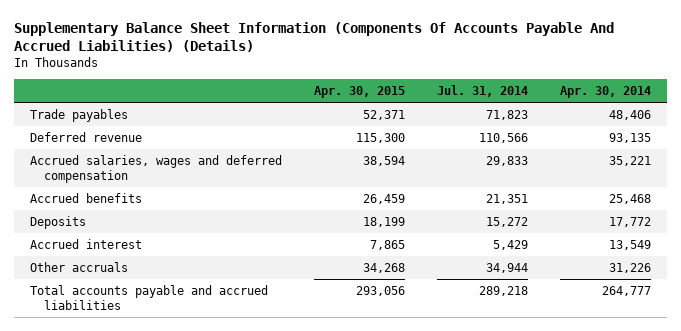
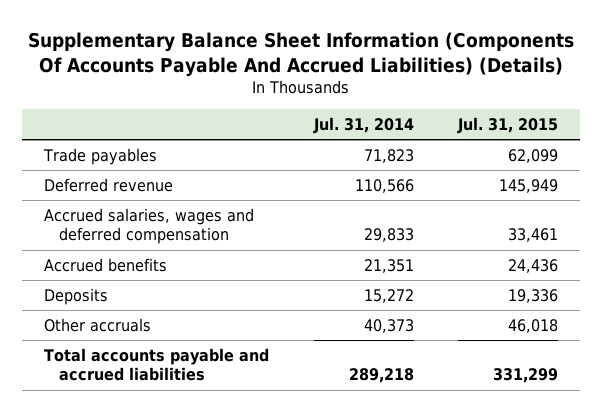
- | Apr. 30, 2015 | Jul. 31, 2014 | Apr. 30, 2014
+ | Jul. 31, 2014 | Jul. 31, 2015
- Accrued interest | 7,865 | 5,429 | 13,549
- Other accruals | 34,268 | 34,944 | 31,226
+ Other accruals | 40,373 | 46,018

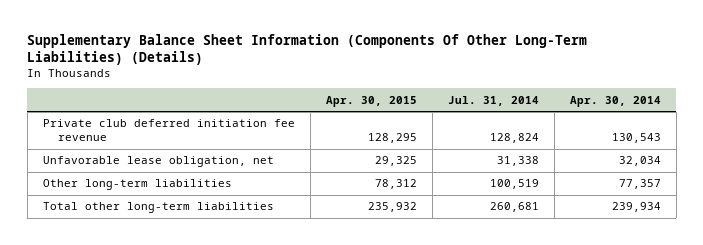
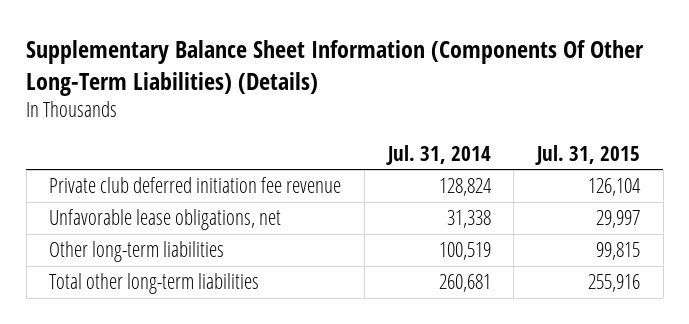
- | Apr. 30, 2015 | Jul. 31, 2014 | Apr. 30, 2014
+ | Jul. 31, 2014 | Jul. 31, 2015
- Unfavorable lease obligation, net | 29,325 | 31,338 | 32,034
+ Unfavorable lease obligations, net | 31,338 | 29,997

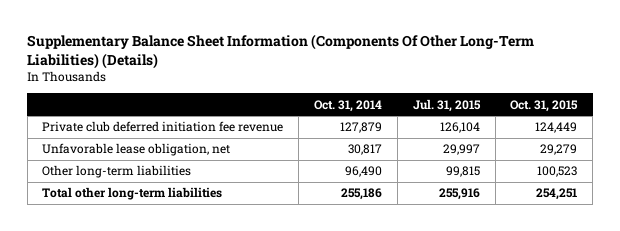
- | Jul. 31, 2014 | Jul. 31, 2015
+ | Oct. 31, 2014 | Jul. 31, 2015 | Oct. 31, 2015
- Unfavorable lease obligations, net | 31,338 | 29,997
+ Unfavorable lease obligation, net | 30,817 | 29,997 | 29,279

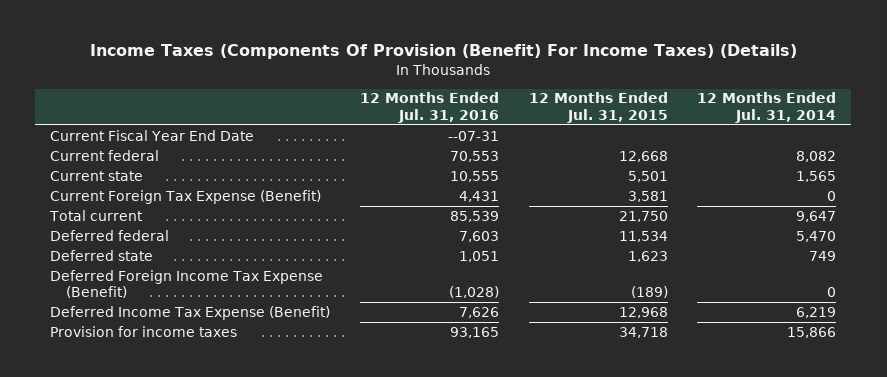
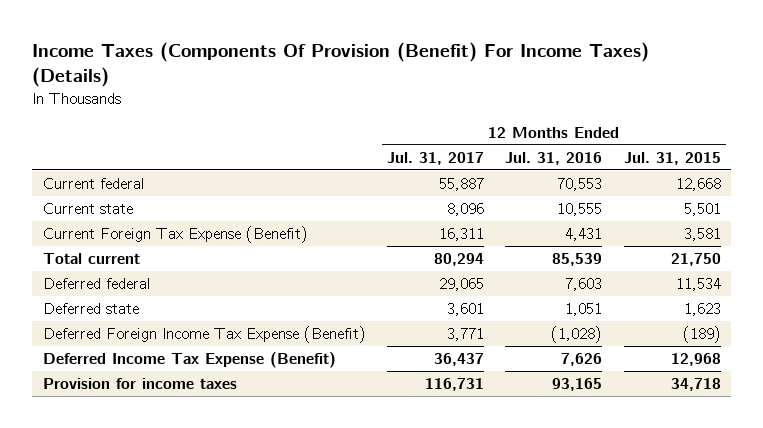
- | 12 Months Ended Jul. 31, 2016 | 12 Months Ended Jul. 31, 2015 | 12 Months Ended Jul. 31, 2014
+ | 12 Months Ended Jul. 31, 2017 | 12 Months Ended Jul. 31, 2016 | 12 Months Ended Jul. 31, 2015
- Current Fiscal Year End Date | --07-31 | |

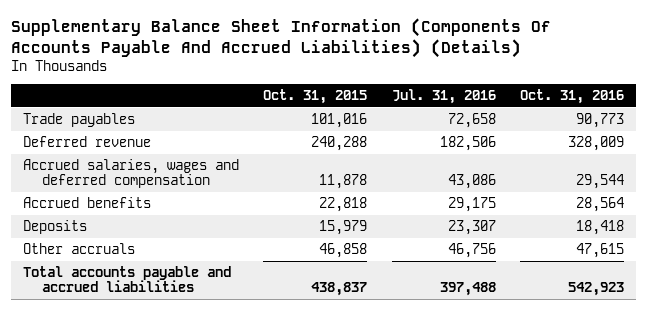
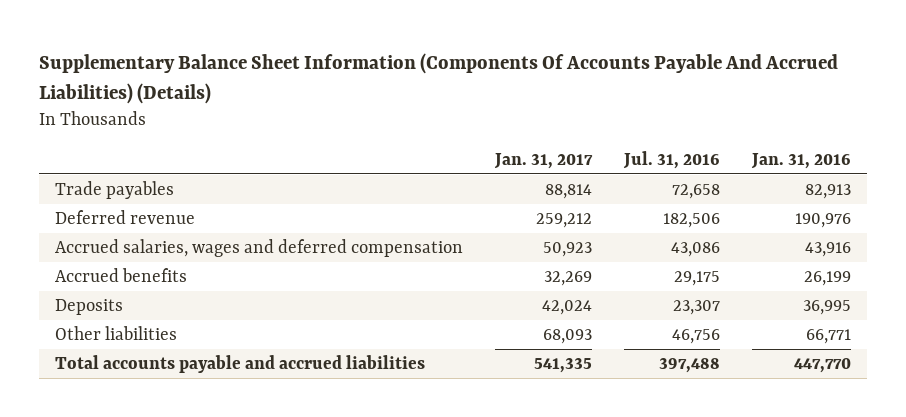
- | Oct. 31, 2015 | Jul. 31, 2016 | Oct. 31, 2016
+ | Jan. 31, 2017 | Jul. 31, 2016 | Jan. 31, 2016
- Other accruals | 46,858 | 46,756 | 47,615
+ Other liabilities | 68,093 | 46,756 | 66,771

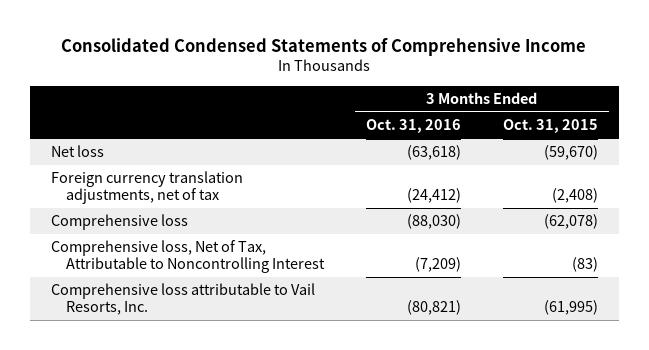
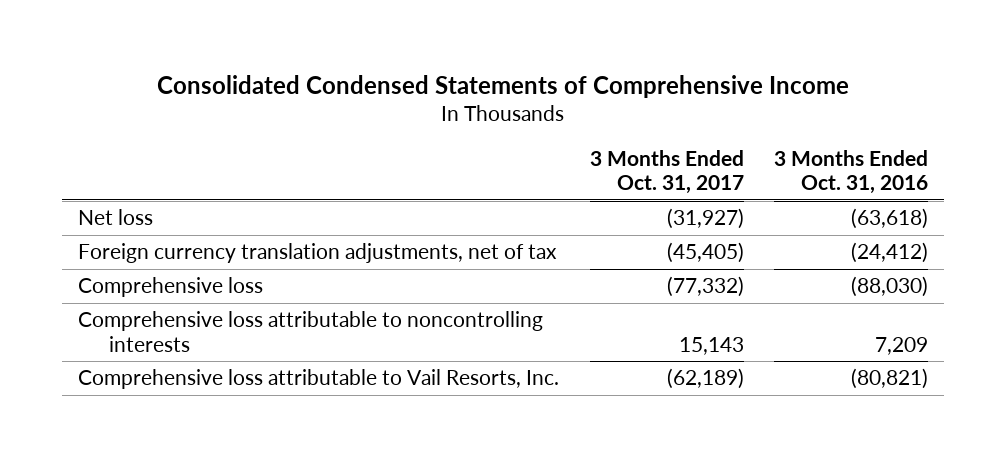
- | 3 Months Ended Oct. 31, 2016 | 3 Months Ended Oct. 31, 2015
+ | 3 Months Ended Oct. 31, 2017 | 3 Months Ended Oct. 31, 2016
- Comprehensive loss, Net of Tax, Attributable to Noncontrolling Interest | (7,209) | (83)
+ Comprehensive loss attributable to noncontrolling interests | 15,143 | 7,209

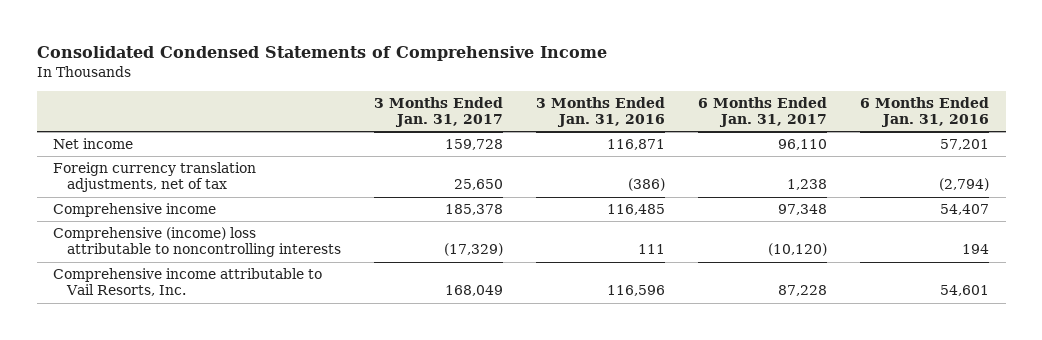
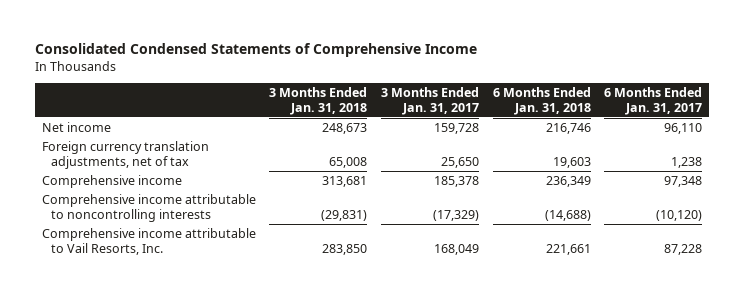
- | 3 Months Ended Jan. 31, 2017 | 3 Months Ended Jan. 31, 2016 | 6 Months Ended Jan. 31, 2017 | 6 Months Ended Jan. 31, 2016
+ | 3 Months Ended Jan. 31, 2018 | 3 Months Ended Jan. 31, 2017 | 6 Months Ended Jan. 31, 2018 | 6 Months Ended Jan. 31, 2017
- Comprehensive (income) loss attributable to noncontrolling interests | (17,329) | 111 | (10,120) | 194
+ Comprehensive income attributable to noncontrolling interests | (29,831) | (17,329) | (14,688) | (10,120)

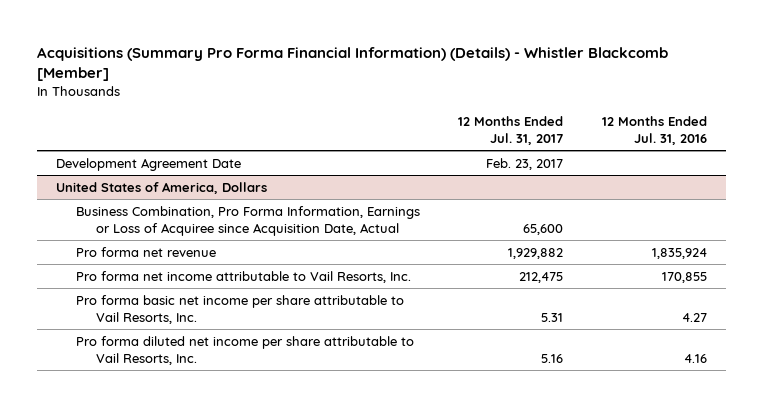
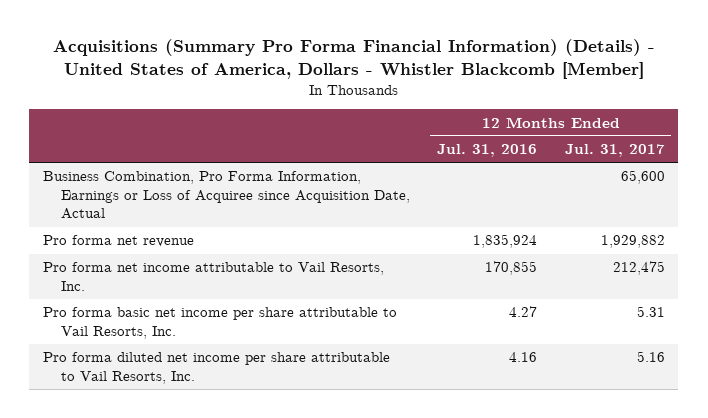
- Acquisitions (Summary Pro Forma Financial Information) (Details) - Whistler Blackcomb [Member]
+ Acquisitions (Summary Pro Forma Financial Information) (Details) - United States of America, Dollars - Whistler Blackcomb [Member]
- | 12 Months Ended Jul. 31, 2017 | 12 Months Ended Jul. 31, 2016
+ | 12 Months Ended Jul. 31, 2016 | 12 Months Ended Jul. 31, 2017
- Development Agreement Date | Feb. 23, 2017 |
- United States of America, Dollars

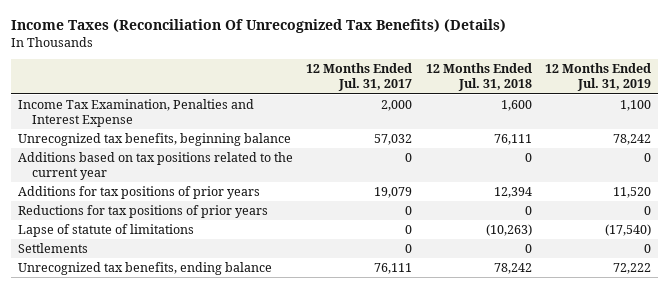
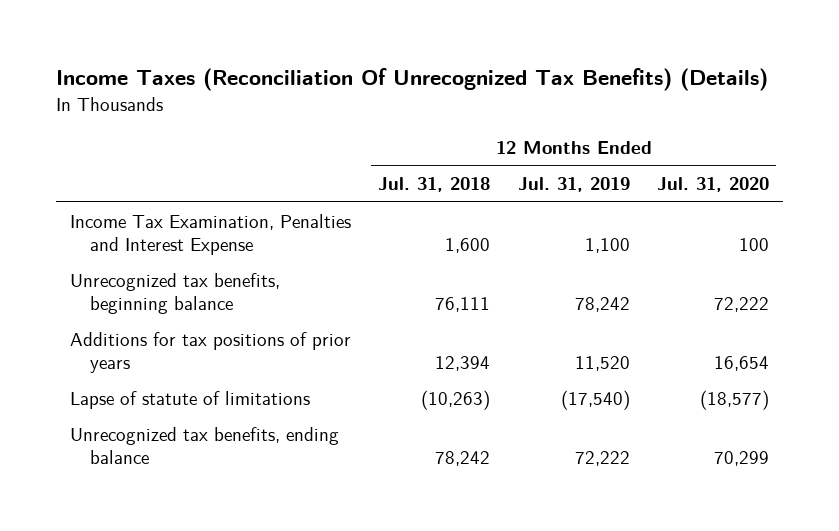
- | 12 Months Ended Jul. 31, 2017 | 12 Months Ended Jul. 31, 2018 | 12 Months Ended Jul. 31, 2019
+ | 12 Months Ended Jul. 31, 2018 | 12 Months Ended Jul. 31, 2019 | 12 Months Ended Jul. 31, 2020
- Additions based on tax positions related to the current year | 0 | 0 | 0
- Reductions for tax positions of prior years | 0 | 0 | 0
- Settlements | 0 | 0 | 0

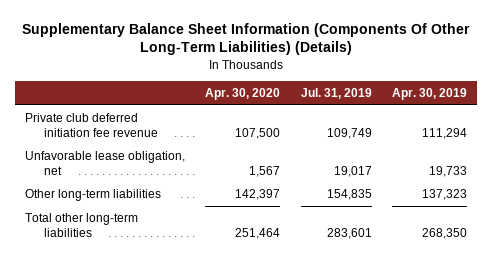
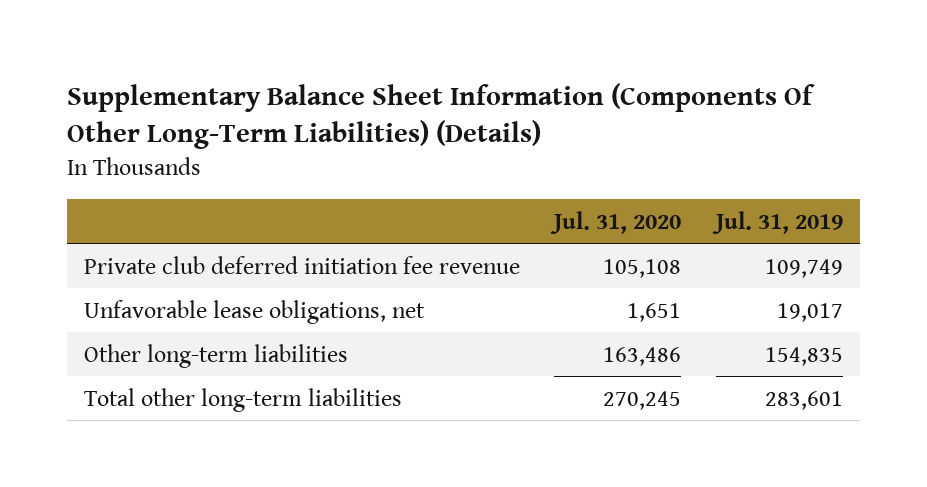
- | Apr. 30, 2020 | Jul. 31, 2019 | Apr. 30, 2019
+ | Jul. 31, 2020 | Jul. 31, 2019
- Unfavorable lease obligation, net | 1,567 | 19,017 | 19,733
+ Unfavorable lease obligations, net | 1,651 | 19,017

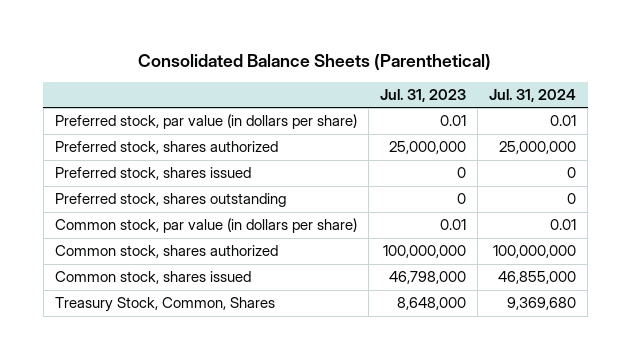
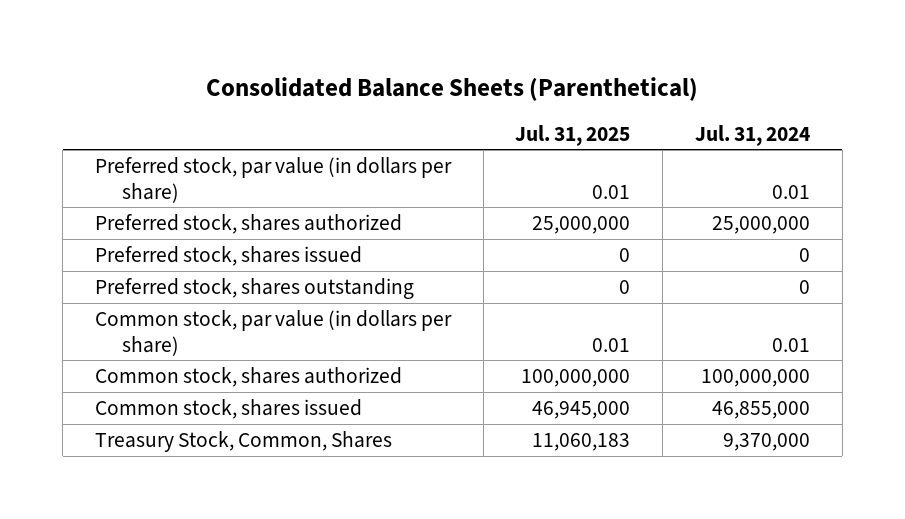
- | Jul. 31, 2023 | Jul. 31, 2024
+ | Jul. 31, 2025 | Jul. 31, 2024
- Treasury Stock, Common, Shares | 8,648,000 | 9,369,680
+ Treasury Stock, Common, Shares | 11,060,183 | 9,370,000

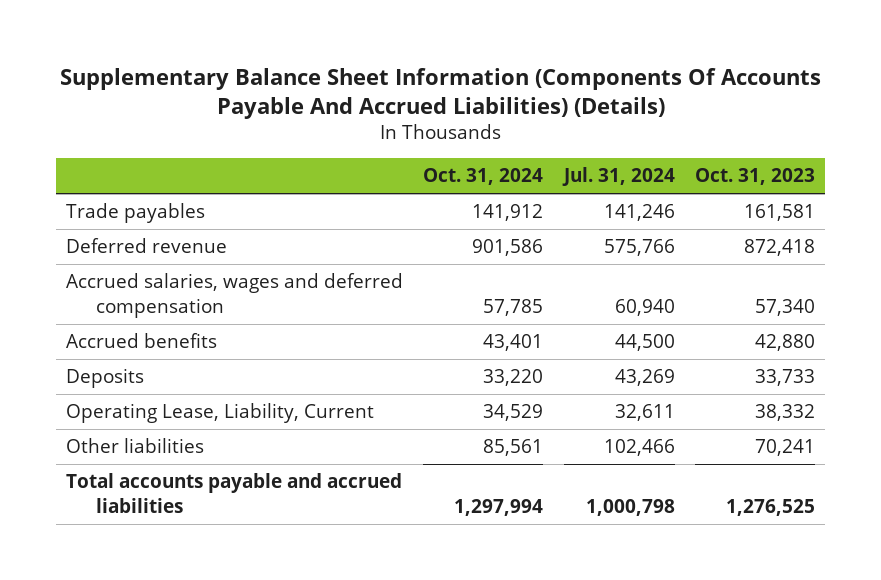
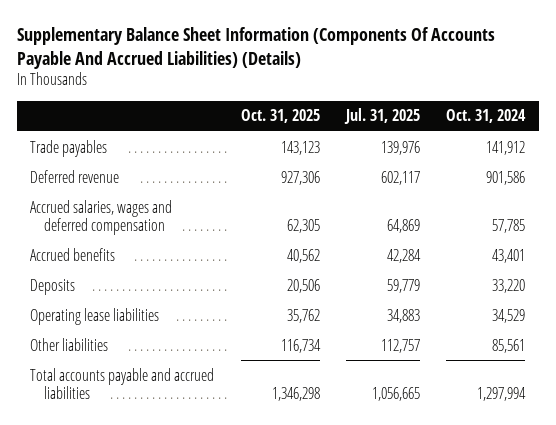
- | Oct. 31, 2024 | Jul. 31, 2024 | Oct. 31, 2023
+ | Oct. 31, 2025 | Jul. 31, 2025 | Oct. 31, 2024
- Operating Lease, Liability, Current | 34,529 | 32,611 | 38,332
+ Operating lease liabilities | 35,762 | 34,883 | 34,529

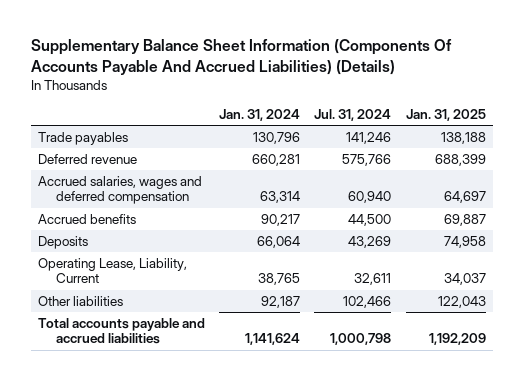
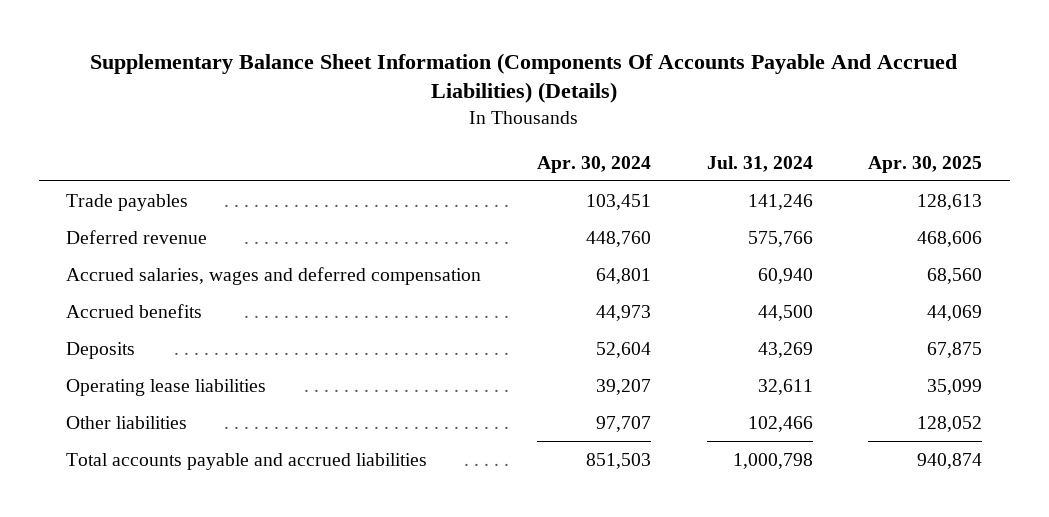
- | Jan. 31, 2024 | Jul. 31, 2024 | Jan. 31, 2025
+ | Apr. 30, 2024 | Jul. 31, 2024 | Apr. 30, 2025
- Operating Lease, Liability, Current | 38,765 | 32,611 | 34,037
+ Operating lease liabilities | 39,207 | 32,611 | 35,099

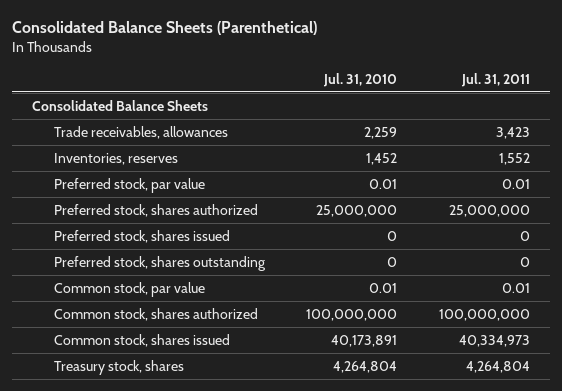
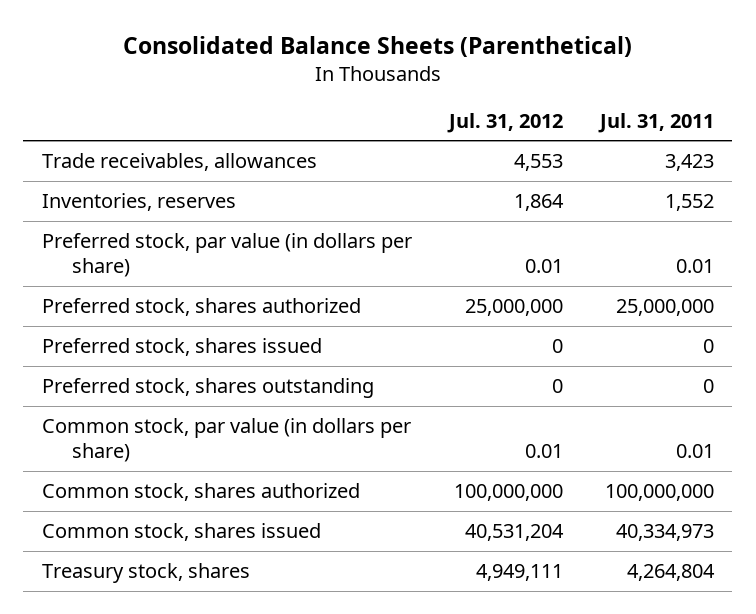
- | Jul. 31, 2010 | Jul. 31, 2011
+ | Jul. 31, 2012 | Jul. 31, 2011
- Consolidated Balance Sheets
- Preferred stock, par value | 0.01 | 0.01
+ Preferred stock, par value (in dollars per share) | 0.01 | 0.01
- Common stock, par value | 0.01 | 0.01
+ Common stock, par value (in dollars per share) | 0.01 | 0.01

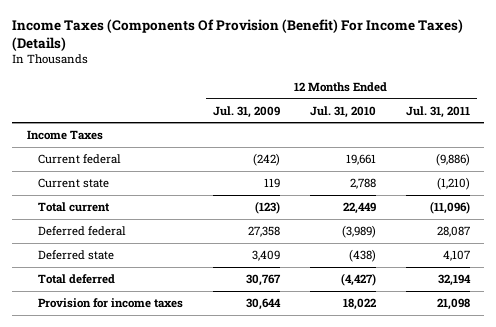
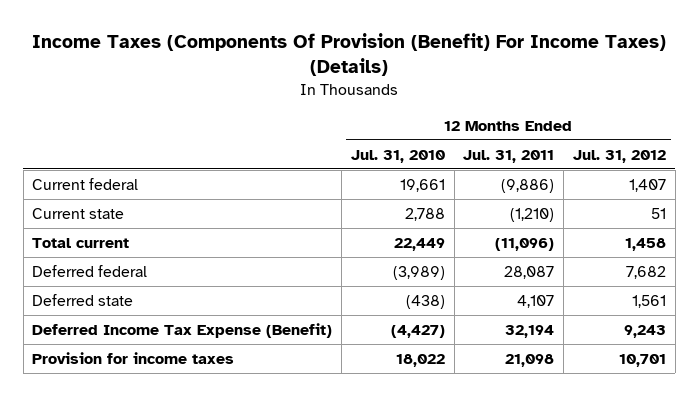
- | 12 Months Ended Jul. 31, 2009 | 12 Months Ended Jul. 31, 2010 | 12 Months Ended Jul. 31, 2011
+ | 12 Months Ended Jul. 31, 2010 | 12 Months Ended Jul. 31, 2011 | 12 Months Ended Jul. 31, 2012
- Income Taxes
- Total deferred | 30,767 | (4,427) | 32,194
+ Deferred Income Tax Expense (Benefit) | (4,427) | 32,194 | 9,243

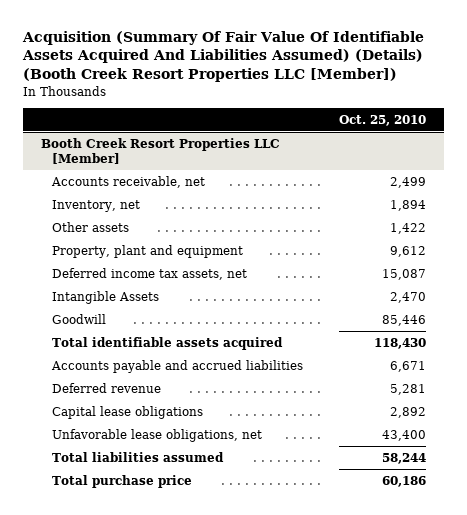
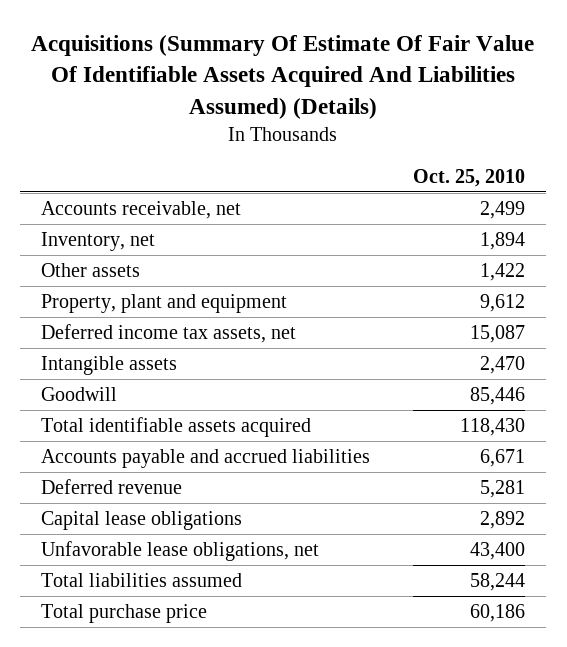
- Acquisition (Summary Of Fair Value Of Identifiable Assets Acquired And Liabilities Assumed) (Details) (Booth Creek Resort Properties LLC [Member])
+ Acquisitions (Summary Of Estimate Of Fair Value Of Identifiable Assets Acquired And Liabilities Assumed) (Details)
- Booth Creek Resort Properties LLC [Member]
- Intangible Assets | 2,470
+ Intangible assets | 2,470

